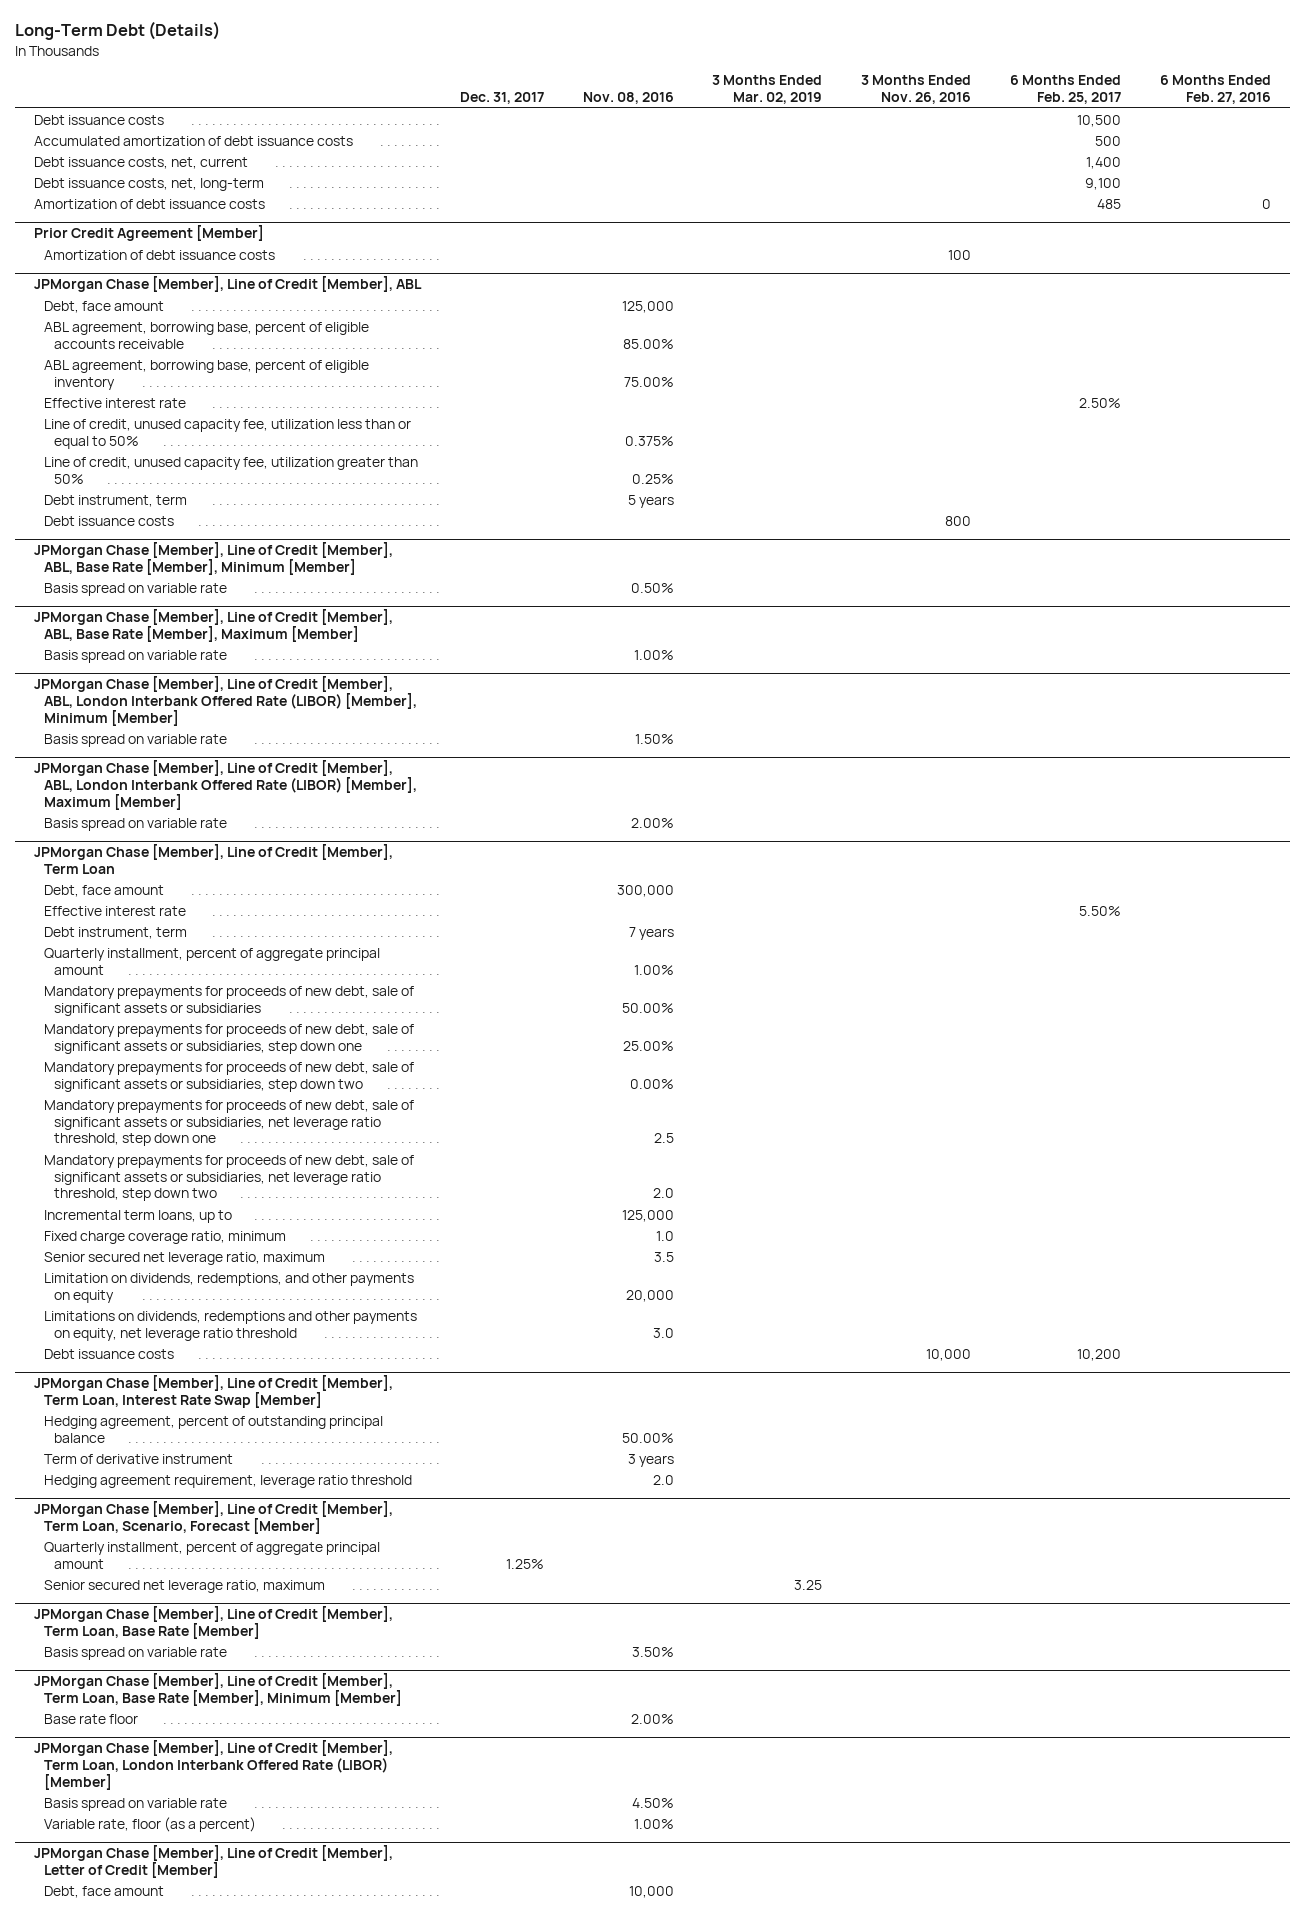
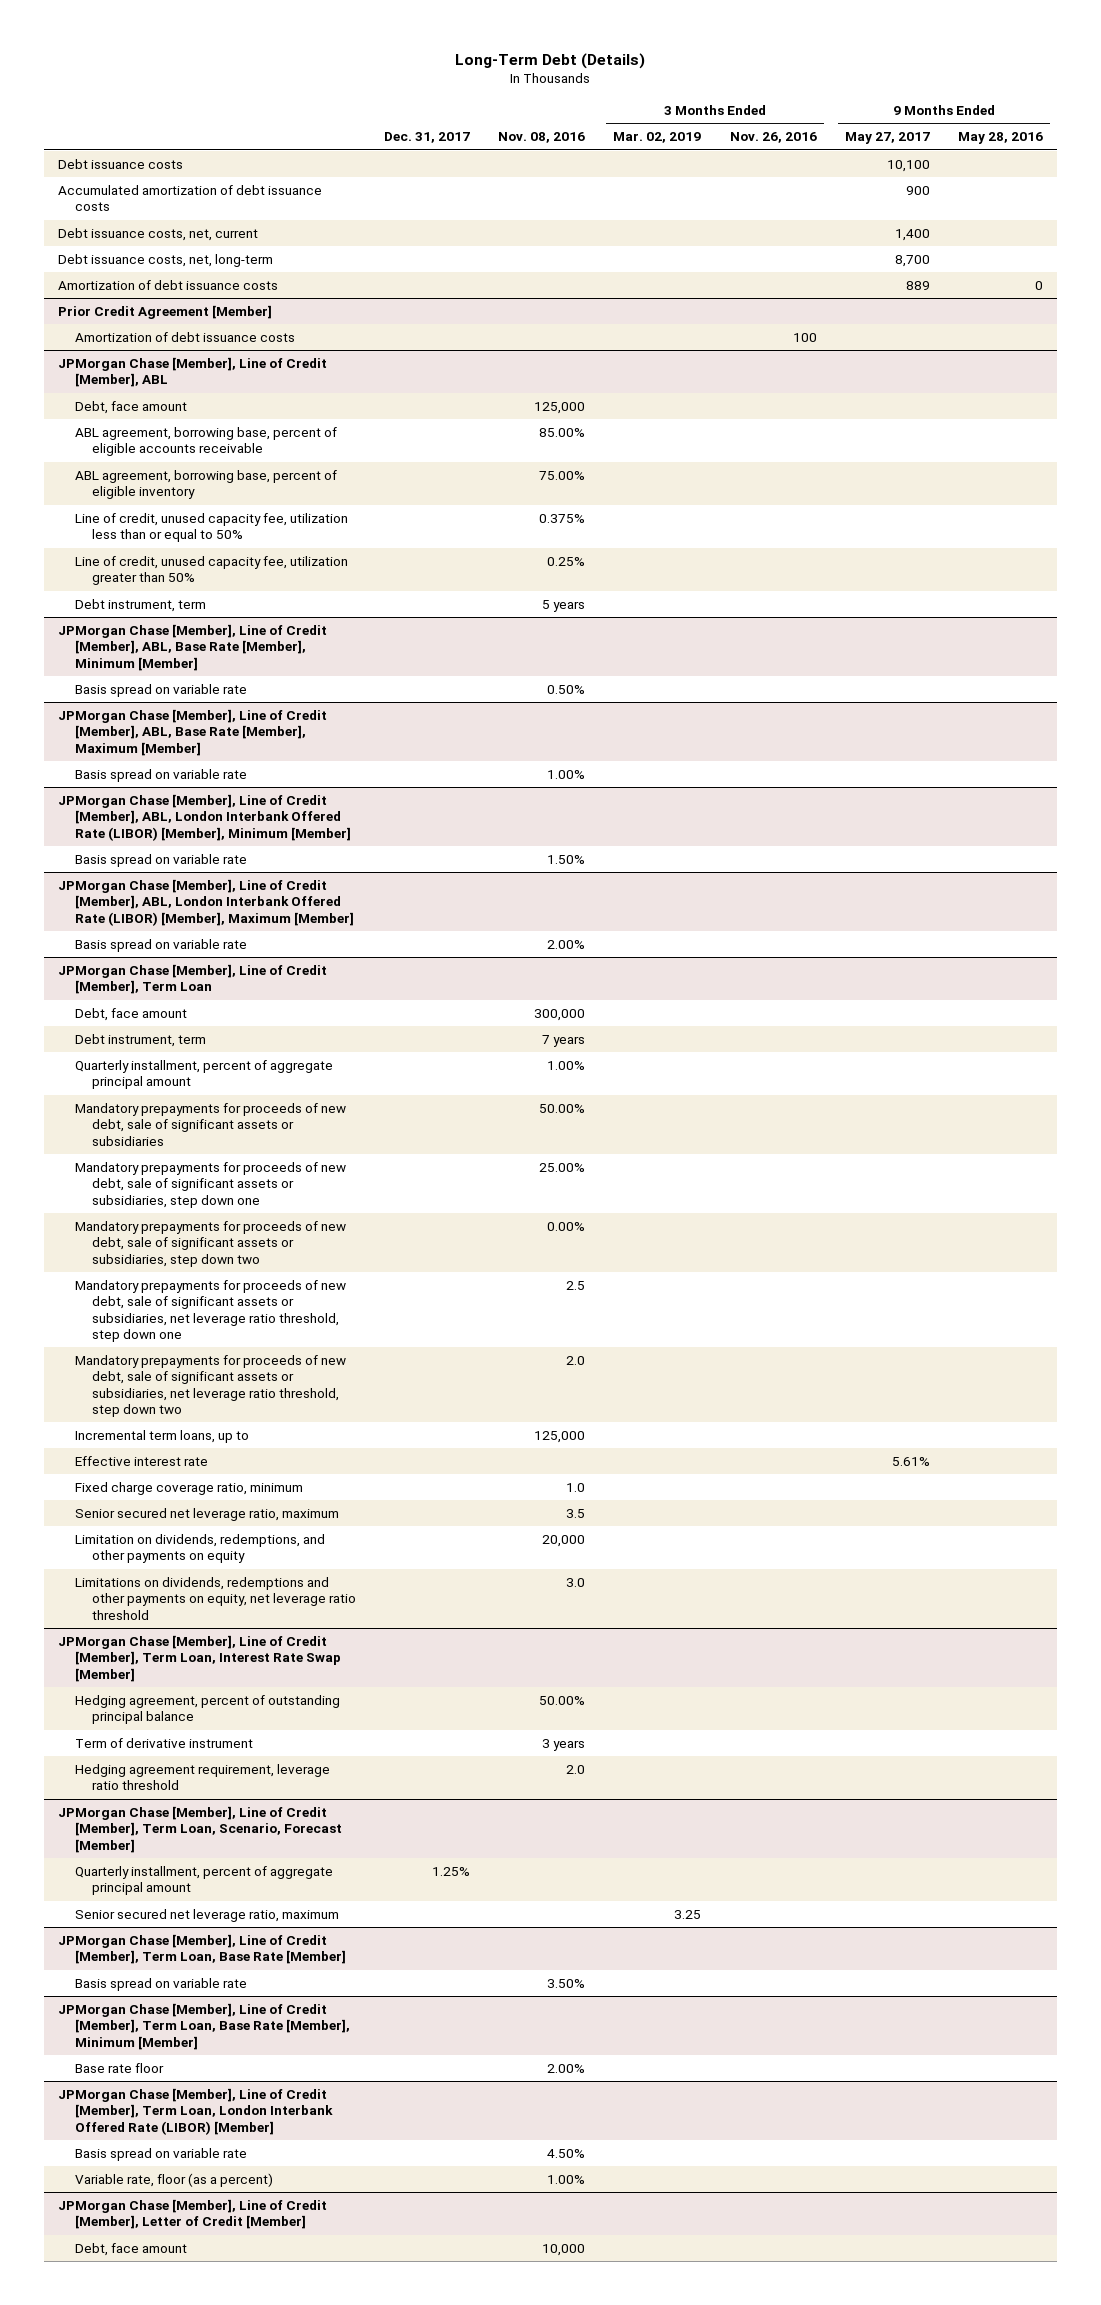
- | Dec. 31, 2017 | Nov. 08, 2016 | 3 Months Ended Mar. 02, 2019 | 3 Months Ended Nov. 26, 2016 | 6 Months Ended Feb. 25, 2017 | 6 Months Ended Feb. 27, 2016
+ | Dec. 31, 2017 | Nov. 08, 2016 | 3 Months Ended Mar. 02, 2019 | 3 Months Ended Nov. 26, 2016 | 9 Months Ended May 27, 2017 | 9 Months Ended May 28, 2016
@ JPMorgan Chase [Member], Line of Credit [Member], ABL
- Effective interest rate | | | | | 2.50% |
- Debt issuance costs | | | | 800 | |
@ JPMorgan Chase [Member], Line of Credit [Member], Term Loan
moved down: Effective interest rate | | | | | 5.61% |
- Debt issuance costs | | | | 10,000 | 10,200 |

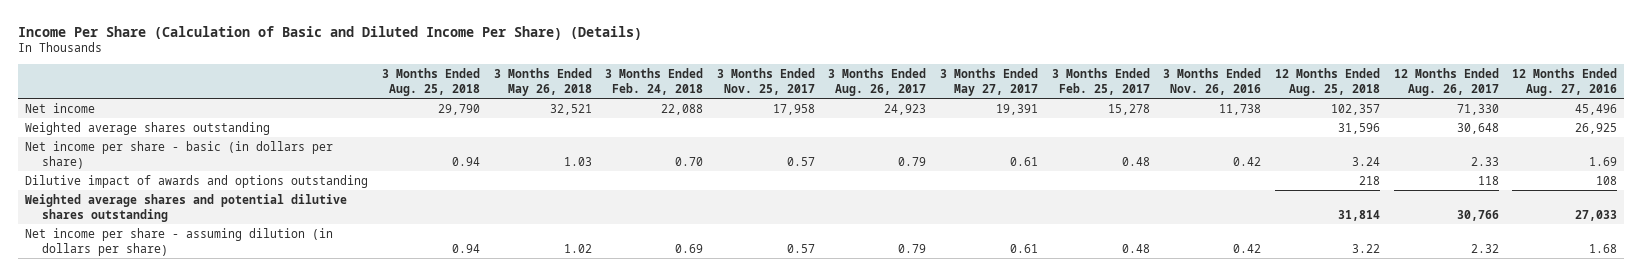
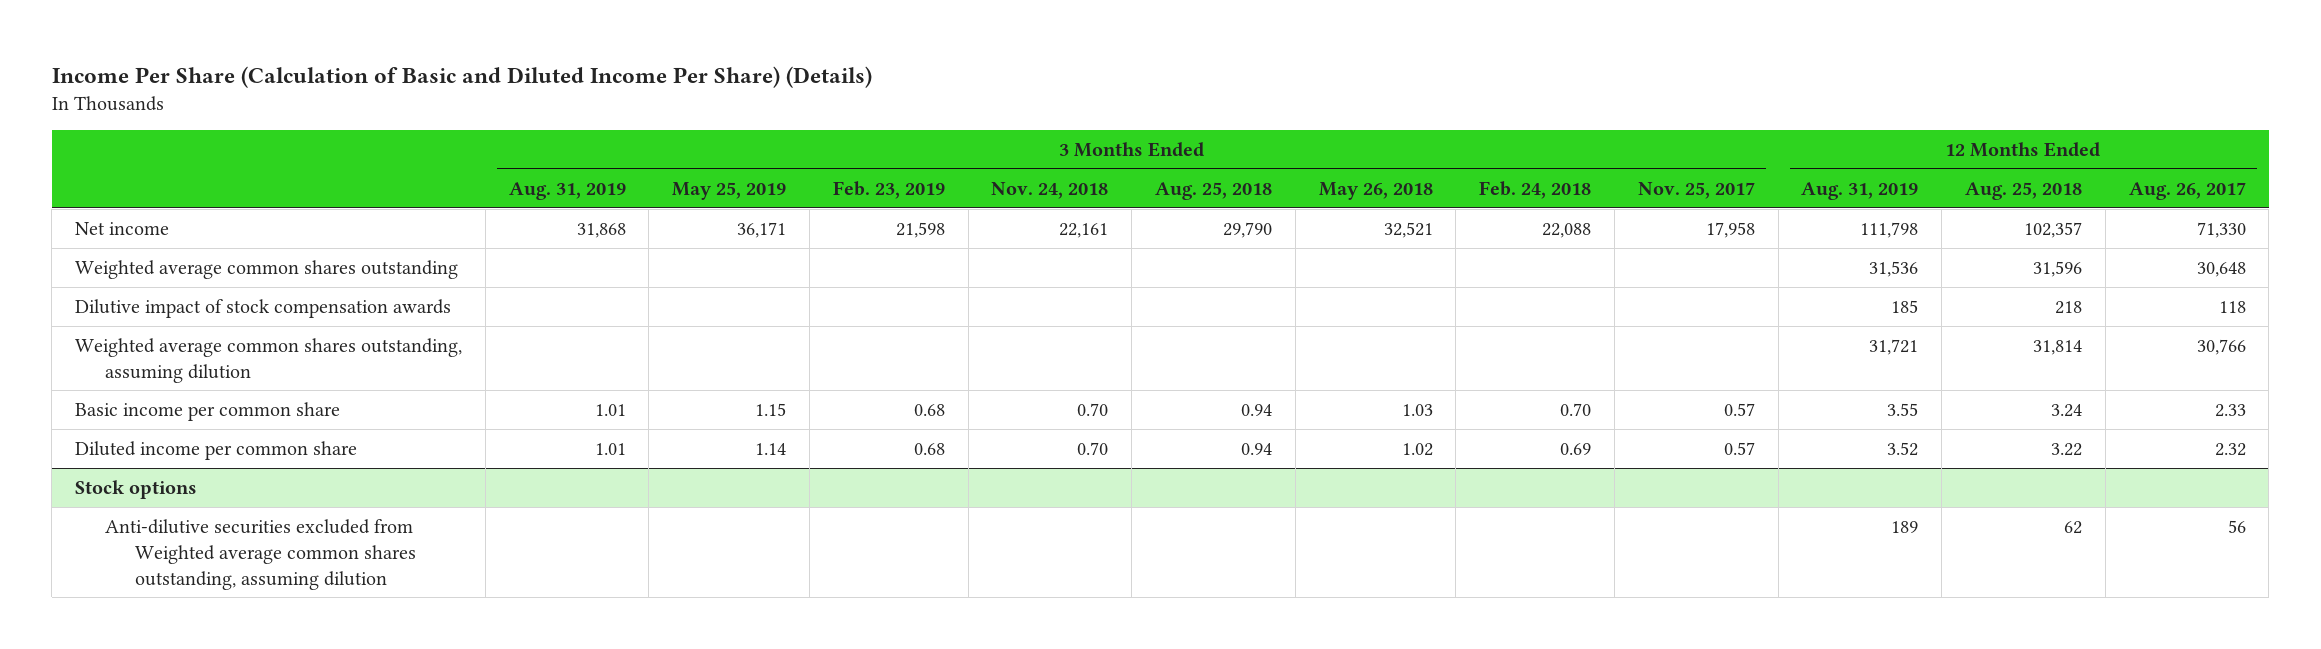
- | 3 Months Ended Aug. 25, 2018 | 3 Months Ended May 26, 2018 | 3 Months Ended Feb. 24, 2018 | 3 Months Ended Nov. 25, 2017 | 3 Months Ended Aug. 26, 2017 | 3 Months Ended May 27, 2017 | 3 Months Ended Feb. 25, 2017 | 3 Months Ended Nov. 26, 2016 | 12 Months Ended Aug. 25, 2018 | 12 Months Ended Aug. 26, 2017 | 12 Months Ended Aug. 27, 2016
+ | 3 Months Ended Aug. 31, 2019 | 3 Months Ended May 25, 2019 | 3 Months Ended Feb. 23, 2019 | 3 Months Ended Nov. 24, 2018 | 3 Months Ended Aug. 25, 2018 | 3 Months Ended May 26, 2018 | 3 Months Ended Feb. 24, 2018 | 3 Months Ended Nov. 25, 2017 | 12 Months Ended Aug. 31, 2019 | 12 Months Ended Aug. 25, 2018 | 12 Months Ended Aug. 26, 2017
- Weighted average shares outstanding | | | | | | | | | 31,596 | 30,648 | 26,925
- Net income per share - basic (in dollars per share) | 0.94 | 1.03 | 0.70 | 0.57 | 0.79 | 0.61 | 0.48 | 0.42 | 3.24 | 2.33 | 1.69
- Dilutive impact of awards and options outstanding | | | | | | | | | 218 | 118 | 108
- Weighted average shares and potential dilutive shares outstanding | | | | | | | | | 31,814 | 30,766 | 27,033
- Net income per share - assuming dilution (in dollars per share) | 0.94 | 1.02 | 0.69 | 0.57 | 0.79 | 0.61 | 0.48 | 0.42 | 3.22 | 2.32 | 1.68
+ Weighted average common shares outstanding | | | | | | | | | 31,536 | 31,596 | 30,648
+ Dilutive impact of stock compensation awards | | | | | | | | | 185 | 218 | 118
+ Weighted average common shares outstanding, assuming dilution | | | | | | | | | 31,721 | 31,814 | 30,766
+ Basic income per common share | 1.01 | 1.15 | 0.68 | 0.70 | 0.94 | 1.03 | 0.70 | 0.57 | 3.55 | 3.24 | 2.33
+ Diluted income per common share | 1.01 | 1.14 | 0.68 | 0.70 | 0.94 | 1.02 | 0.69 | 0.57 | 3.52 | 3.22 | 2.32
+ Stock options
+ Anti-dilutive securities excluded from Weighted average common shares outstanding, assuming dilution | | | | | | | | | 189 | 62 | 56

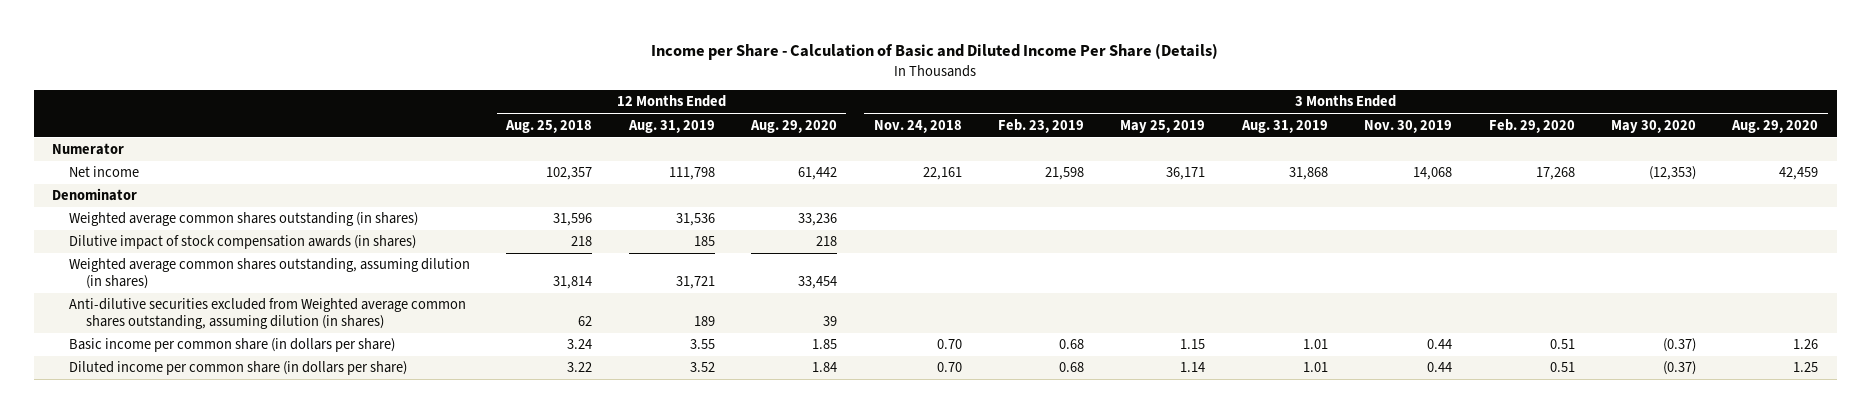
- Income Per Share (Calculation of Basic and Diluted Income Per Share) (Details)
+ Income per Share - Calculation of Basic and Diluted Income Per Share (Details)
- | 3 Months Ended Aug. 31, 2019 | 3 Months Ended May 25, 2019 | 3 Months Ended Feb. 23, 2019 | 3 Months Ended Nov. 24, 2018 | 3 Months Ended Aug. 25, 2018 | 3 Months Ended May 26, 2018 | 3 Months Ended Feb. 24, 2018 | 3 Months Ended Nov. 25, 2017 | 12 Months Ended Aug. 31, 2019 | 12 Months Ended Aug. 25, 2018 | 12 Months Ended Aug. 26, 2017
+ | 12 Months Ended Aug. 25, 2018 | 12 Months Ended Aug. 31, 2019 | 12 Months Ended Aug. 29, 2020 | 3 Months Ended Nov. 24, 2018 | 3 Months Ended Feb. 23, 2019 | 3 Months Ended May 25, 2019 | 3 Months Ended Aug. 31, 2019 | 3 Months Ended Nov. 30, 2019 | 3 Months Ended Feb. 29, 2020 | 3 Months Ended May 30, 2020 | 3 Months Ended Aug. 29, 2020
+ Numerator
- Weighted average common shares outstanding | | | | | | | | | 31,536 | 31,596 | 30,648
- Dilutive impact of stock compensation awards | | | | | | | | | 185 | 218 | 118
- Weighted average common shares outstanding, assuming dilution | | | | | | | | | 31,721 | 31,814 | 30,766
- Basic income per common share | 1.01 | 1.15 | 0.68 | 0.70 | 0.94 | 1.03 | 0.70 | 0.57 | 3.55 | 3.24 | 2.33
- Diluted income per common share | 1.01 | 1.14 | 0.68 | 0.70 | 0.94 | 1.02 | 0.69 | 0.57 | 3.52 | 3.22 | 2.32
- Stock options
- Anti-dilutive securities excluded from Weighted average common shares outstanding, assuming dilution | | | | | | | | | 189 | 62 | 56
+ Denominator
+ Weighted average common shares outstanding (in shares) | 31,596 | 31,536 | 33,236 | | | | | | | |
+ Dilutive impact of stock compensation awards (in shares) | 218 | 185 | 218 | | | | | | | |
+ Weighted average common shares outstanding, assuming dilution (in shares) | 31,814 | 31,721 | 33,454 | | | | | | | |
+ Anti-dilutive securities excluded from Weighted average common shares outstanding, assuming dilution (in shares) | 62 | 189 | 39 | | | | | | | |
+ Basic income per common share (in dollars per share) | 3.24 | 3.55 | 1.85 | 0.70 | 0.68 | 1.15 | 1.01 | 0.44 | 0.51 | (0.37) | 1.26
+ Diluted income per common share (in dollars per share) | 3.22 | 3.52 | 1.84 | 0.70 | 0.68 | 1.14 | 1.01 | 0.44 | 0.51 | (0.37) | 1.25

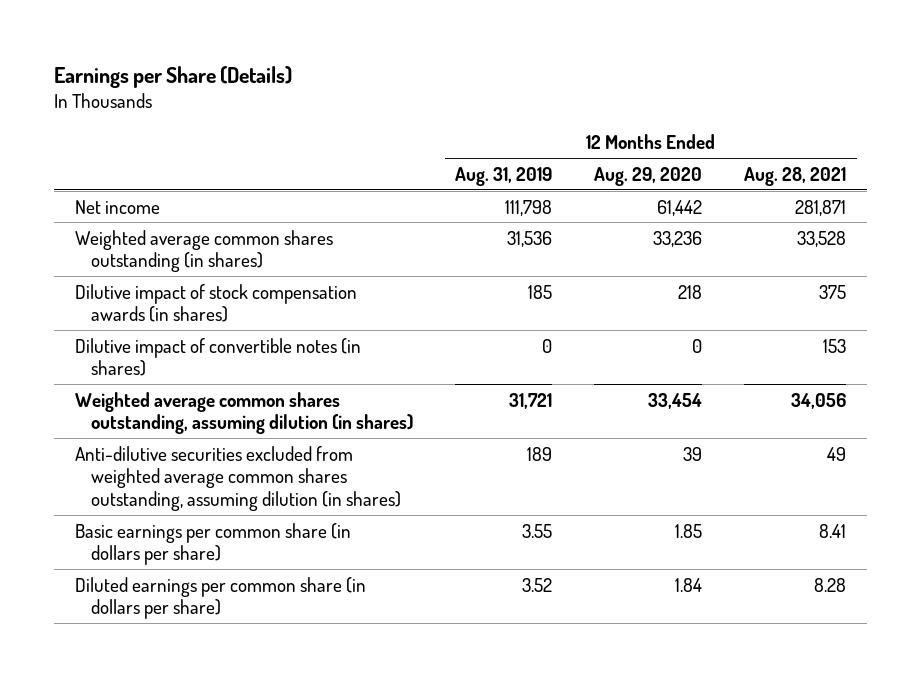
- Income per Share - Calculation of Basic and Diluted Income Per Share (Details)
+ Earnings per Share (Details)
- | 12 Months Ended Aug. 25, 2018 | 12 Months Ended Aug. 31, 2019 | 12 Months Ended Aug. 29, 2020 | 3 Months Ended Nov. 24, 2018 | 3 Months Ended Feb. 23, 2019 | 3 Months Ended May 25, 2019 | 3 Months Ended Aug. 31, 2019 | 3 Months Ended Nov. 30, 2019 | 3 Months Ended Feb. 29, 2020 | 3 Months Ended May 30, 2020 | 3 Months Ended Aug. 29, 2020
+ | 12 Months Ended Aug. 31, 2019 | 12 Months Ended Aug. 29, 2020 | 12 Months Ended Aug. 28, 2021
- Numerator
- Denominator
+ Dilutive impact of convertible notes (in shares) | 0 | 0 | 153
- Anti-dilutive securities excluded from Weighted average common shares outstanding, assuming dilution (in shares) | 62 | 189 | 39 | | | | | | | |
- Basic income per common share (in dollars per share) | 3.24 | 3.55 | 1.85 | 0.70 | 0.68 | 1.15 | 1.01 | 0.44 | 0.51 | (0.37) | 1.26
- Diluted income per common share (in dollars per share) | 3.22 | 3.52 | 1.84 | 0.70 | 0.68 | 1.14 | 1.01 | 0.44 | 0.51 | (0.37) | 1.25
+ Anti-dilutive securities excluded from weighted average common shares outstanding, assuming dilution (in shares) | 189 | 39 | 49
+ Basic earnings per common share (in dollars per share) | 3.55 | 1.85 | 8.41
+ Diluted earnings per common share (in dollars per share) | 3.52 | 1.84 | 8.28

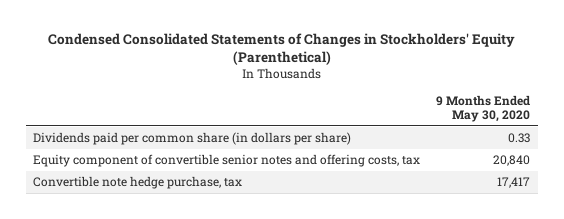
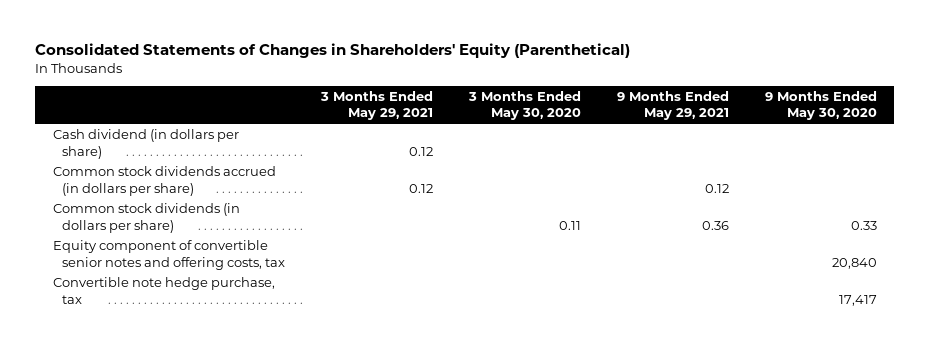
- Condensed Consolidated Statements of Changes in Stockholders' Equity (Parenthetical)
+ Consolidated Statements of Changes in Shareholders' Equity (Parenthetical)
- | 9 Months Ended May 30, 2020
+ | 3 Months Ended May 29, 2021 | 3 Months Ended May 30, 2020 | 9 Months Ended May 29, 2021 | 9 Months Ended May 30, 2020
- Dividends paid per common share (in dollars per share) | 0.33
+ Cash dividend (in dollars per share) | 0.12 | | |
+ Common stock dividends accrued (in dollars per share) | 0.12 | | 0.12 |
+ Common stock dividends (in dollars per share) | | 0.11 | 0.36 | 0.33

